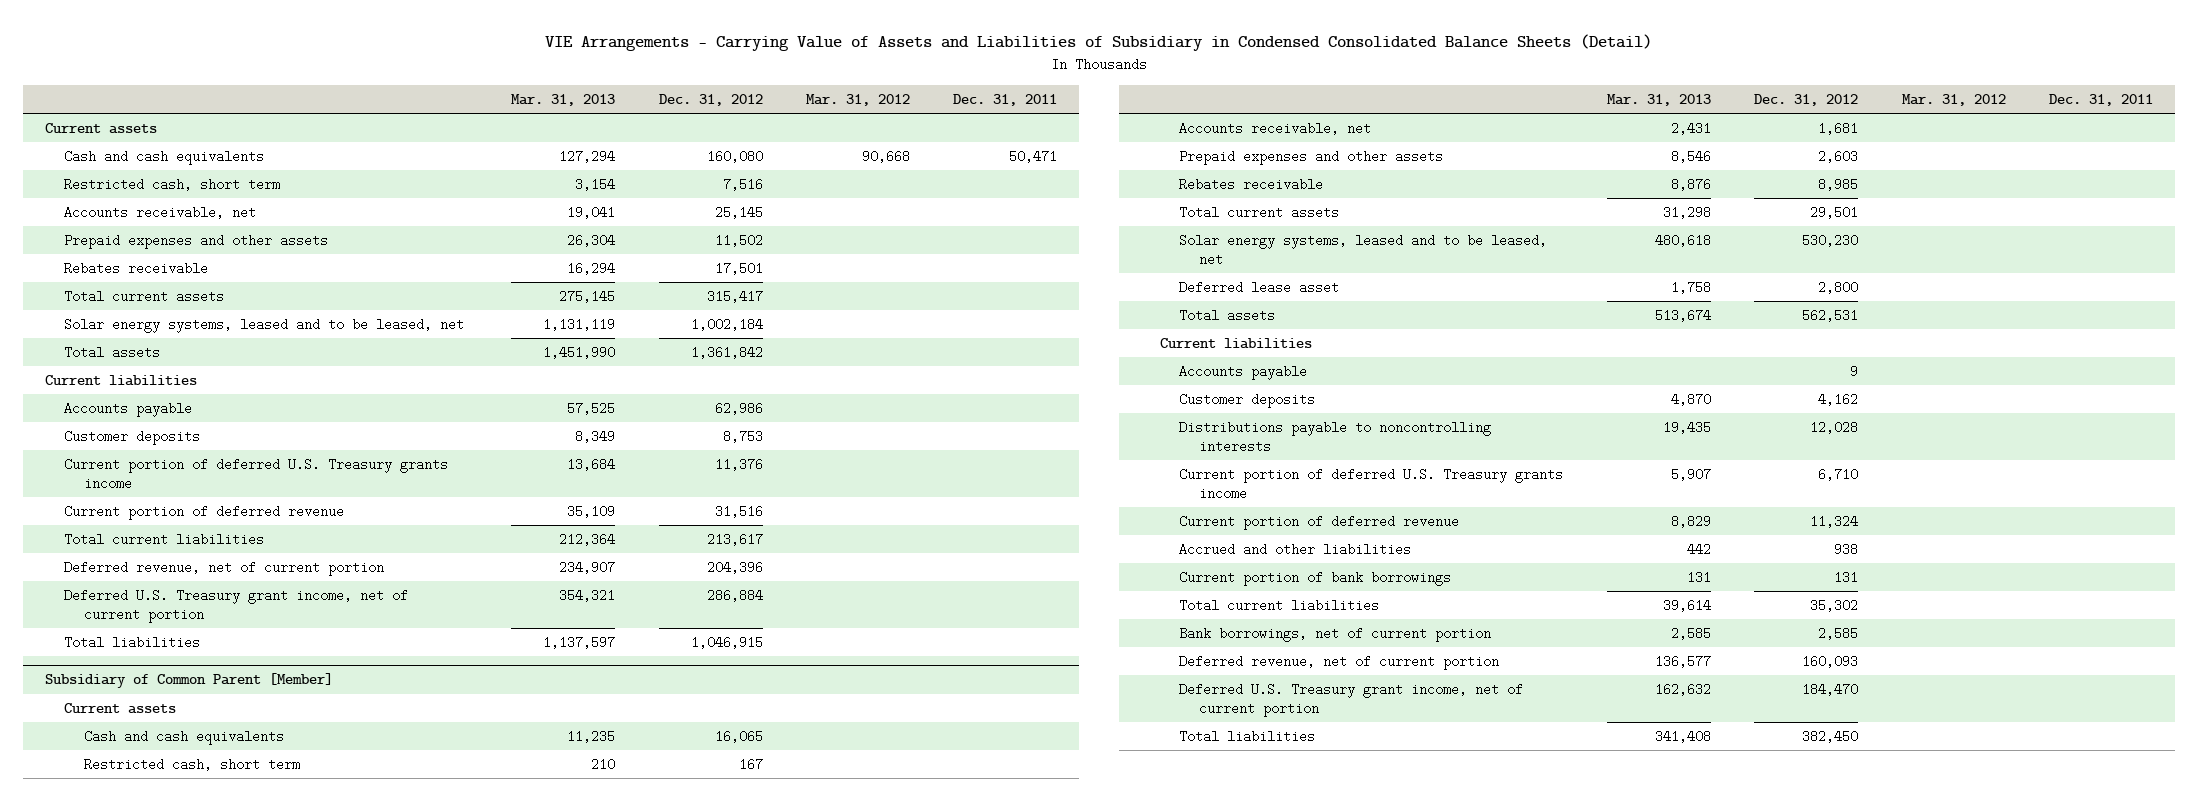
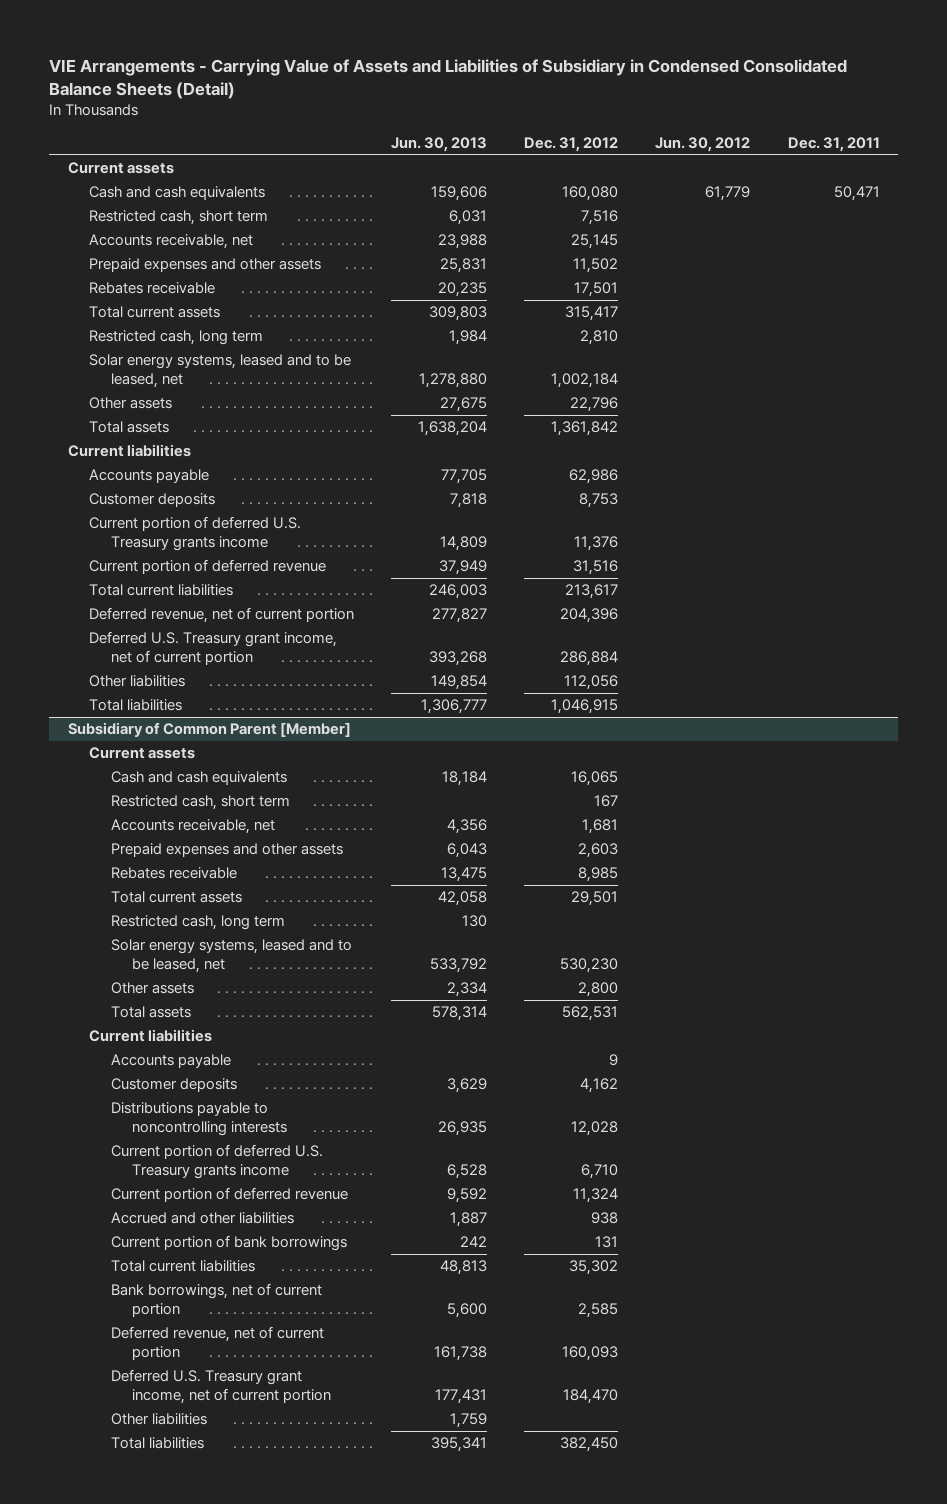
- | Mar. 31, 2013 | Dec. 31, 2012 | Mar. 31, 2012 | Dec. 31, 2011
+ | Jun. 30, 2013 | Dec. 31, 2012 | Jun. 30, 2012 | Dec. 31, 2011
+ Restricted cash, long term | 1,984 | 2,810 | |
+ Other assets | 27,675 | 22,796 | |
+ Other liabilities | 149,854 | 112,056 | |
@ Subsidiary of Common Parent [Member]
+ Restricted cash, long term | 130 | | |
- Deferred lease asset | 1,758 | 2,800 | |
+ Other assets | 2,334 | 2,800 | |
+ Other liabilities | 1,759 | | |

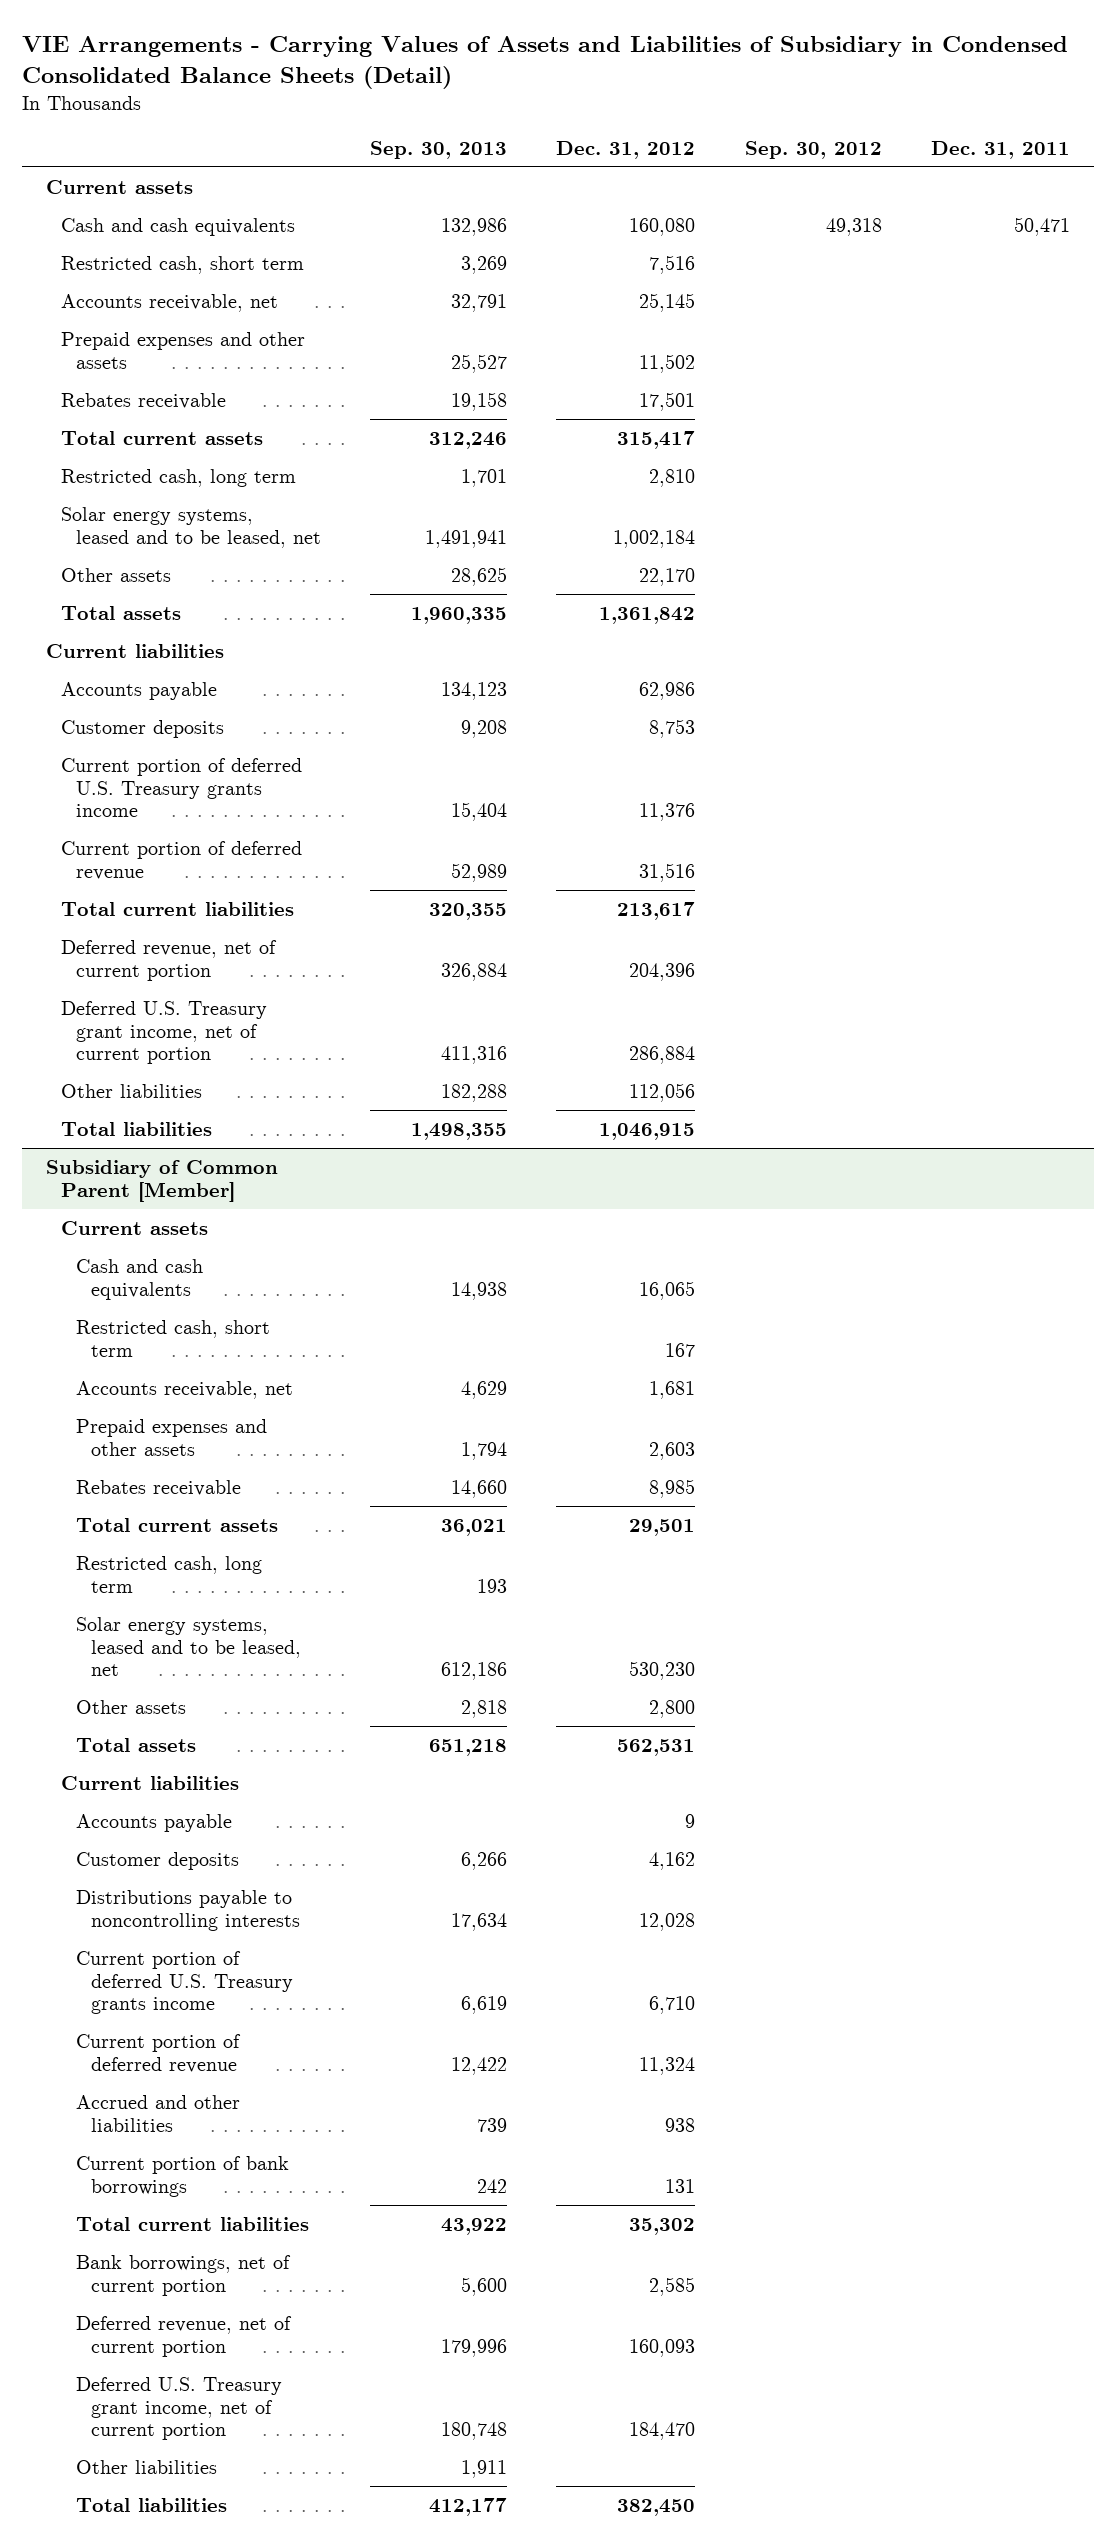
- VIE Arrangements - Carrying Value of Assets and Liabilities of Subsidiary in Condensed Consolidated Balance Sheets (Detail)
+ VIE Arrangements - Carrying Values of Assets and Liabilities of Subsidiary in Condensed Consolidated Balance Sheets (Detail)
- | Jun. 30, 2013 | Dec. 31, 2012 | Jun. 30, 2012 | Dec. 31, 2011
+ | Sep. 30, 2013 | Dec. 31, 2012 | Sep. 30, 2012 | Dec. 31, 2011
- Other assets | 27,675 | 22,796 | |
+ Other assets | 28,625 | 22,170 | |

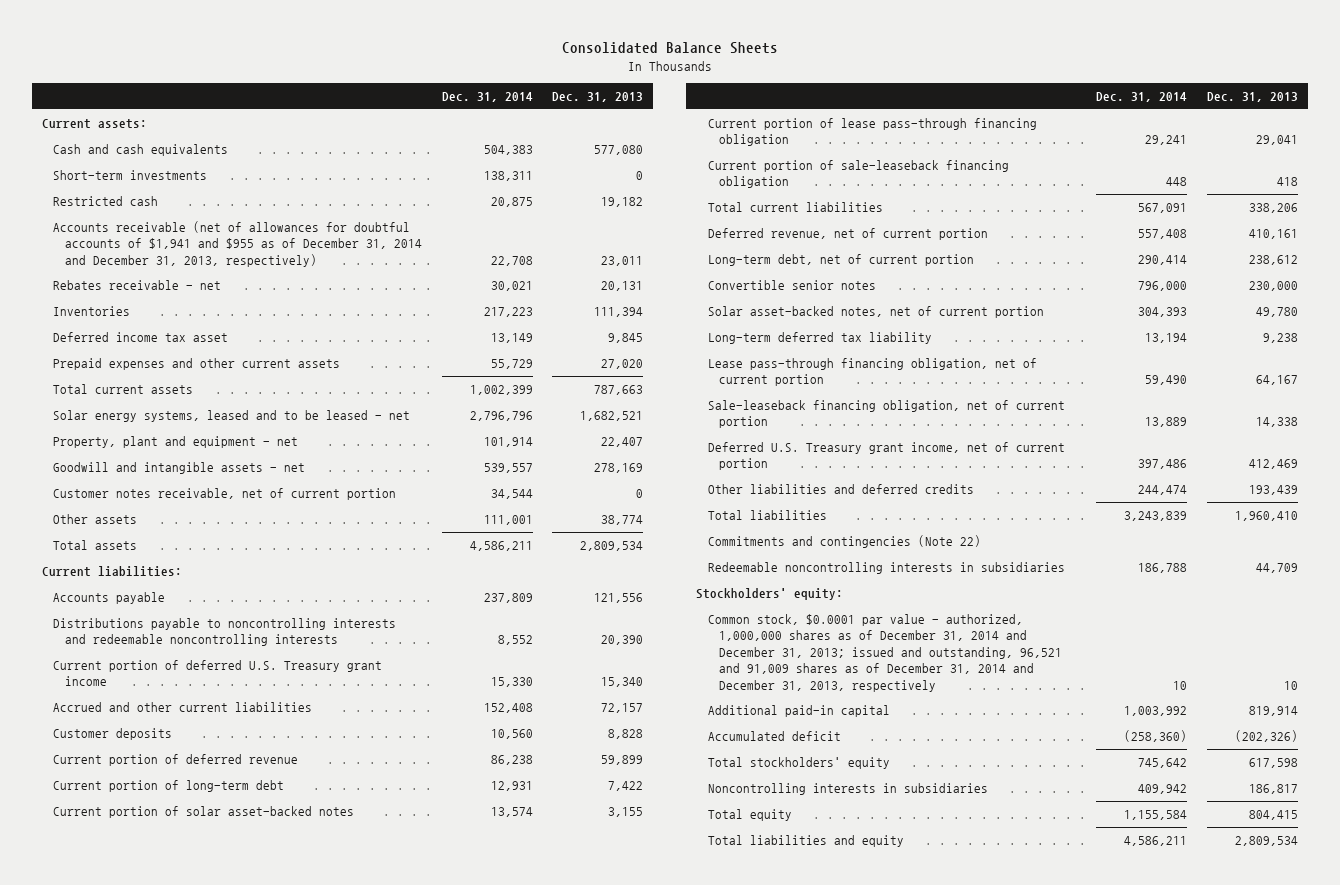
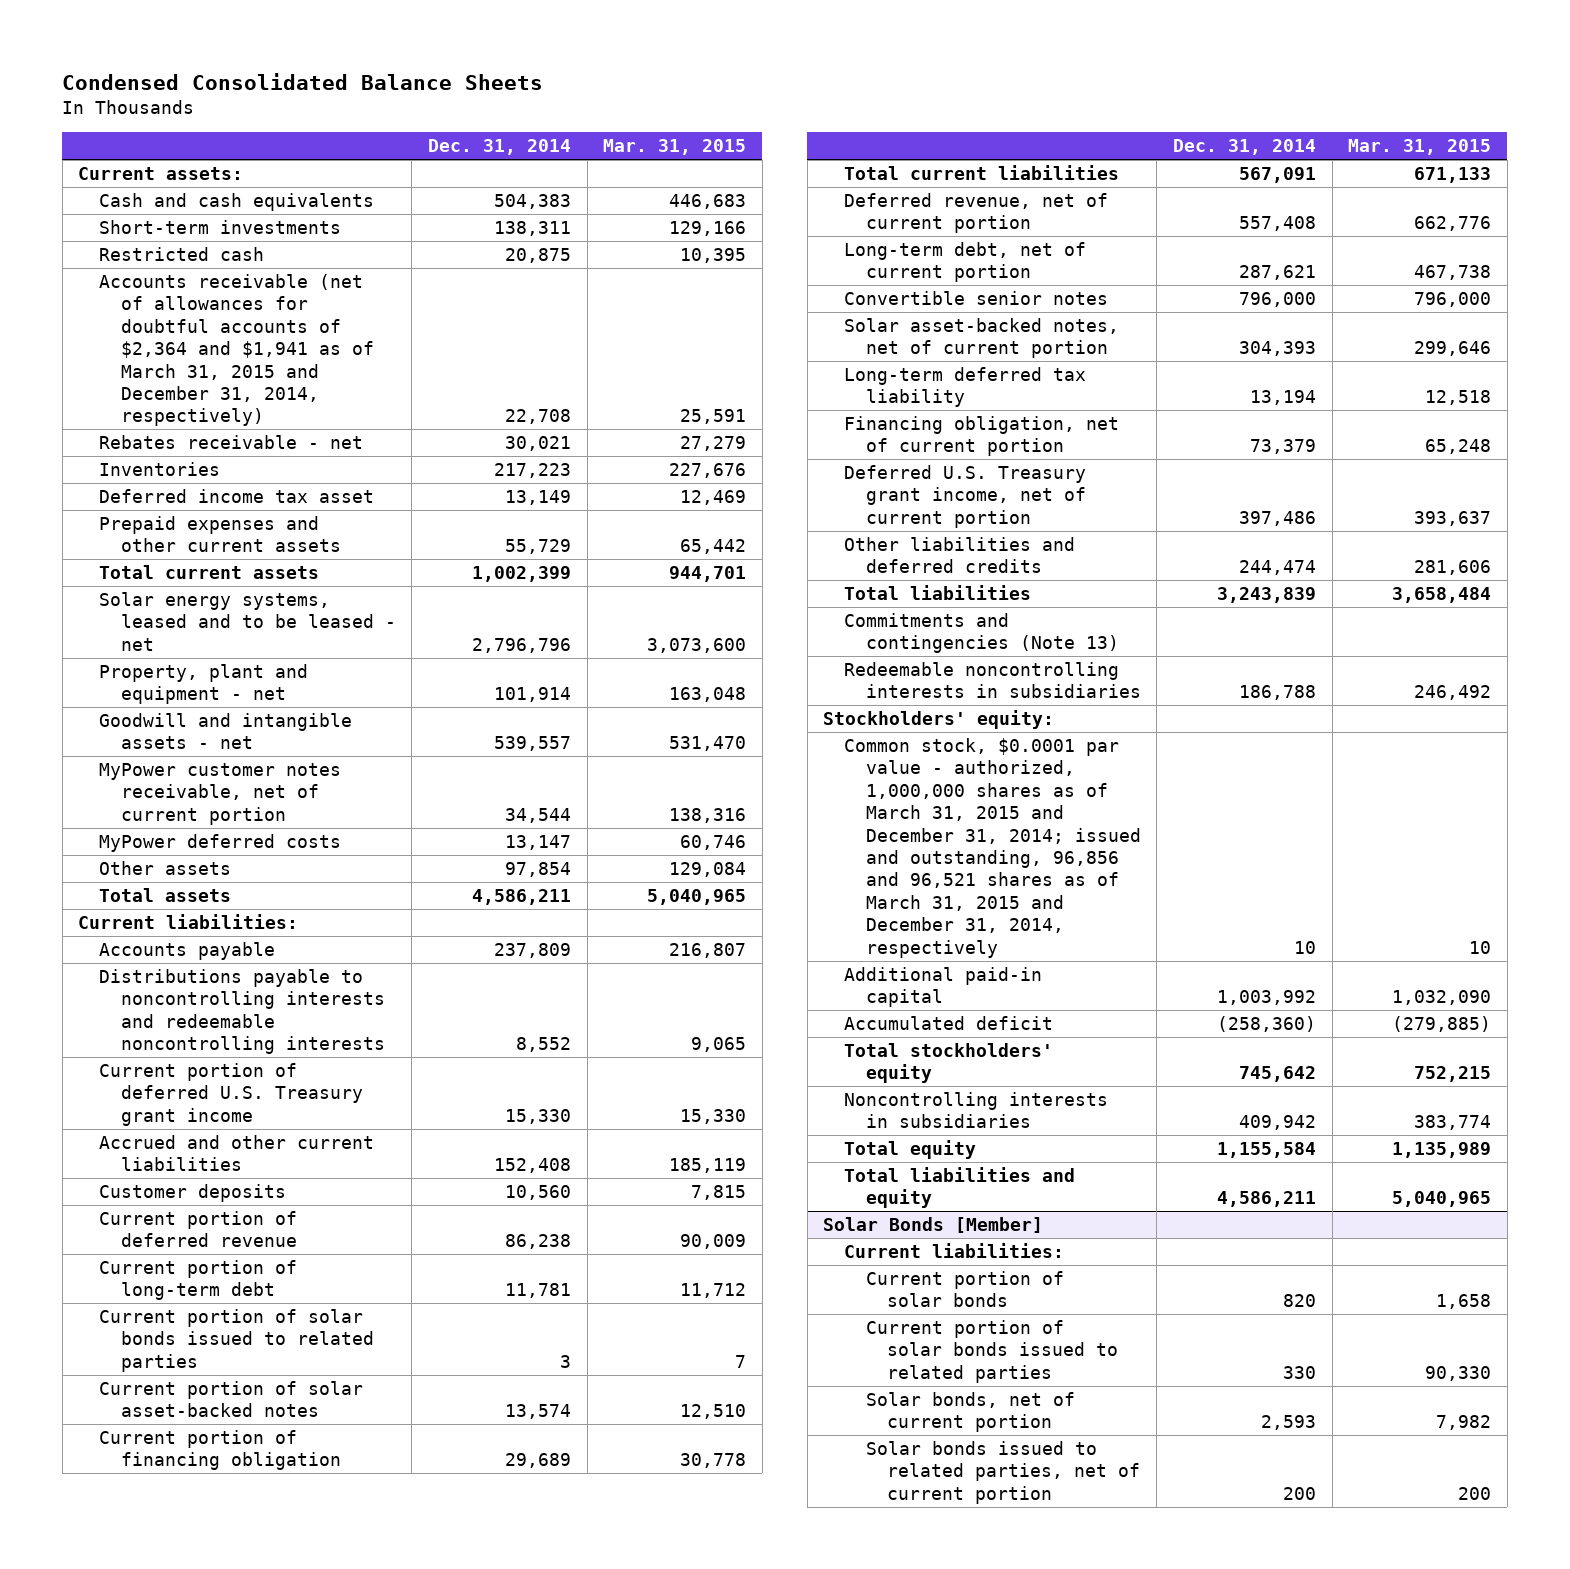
- Consolidated Balance Sheets
+ Condensed Consolidated Balance Sheets
- | Dec. 31, 2014 | Dec. 31, 2013
+ | Dec. 31, 2014 | Mar. 31, 2015
- Accounts receivable (net of allowances for doubtful accounts of $1,941 and $955 as of December 31, 2014 and December 31, 2013, respectively) | 22,708 | 23,011
+ Accounts receivable (net of allowances for doubtful accounts of $2,364 and $1,941 as of March 31, 2015 and December 31, 2014, respectively) | 22,708 | 25,591
- Customer notes receivable, net of current portion | 34,544 | 0
- Other assets | 111,001 | 38,774
+ MyPower customer notes receivable, net of current portion | 34,544 | 138,316
+ MyPower deferred costs | 13,147 | 60,746
+ Other assets | 97,854 | 129,084
- Current portion of long-term debt | 12,931 | 7,422
+ Current portion of long-term debt | 11,781 | 11,712
+ Current portion of solar bonds issued to related parties | 3 | 7
- Current portion of lease pass-through financing obligation | 29,241 | 29,041
- Current portion of sale-leaseback financing obligation | 448 | 418
+ Current portion of financing obligation | 29,689 | 30,778
- Long-term debt, net of current portion | 290,414 | 238,612
+ Long-term debt, net of current portion | 287,621 | 467,738
- Lease pass-through financing obligation, net of current portion | 59,490 | 64,167
- Sale-leaseback financing obligation, net of current portion | 13,889 | 14,338
+ Financing obligation, net of current portion | 73,379 | 65,248
- Commitments and contingencies (Note 22)
+ Commitments and contingencies (Note 13)
- Common stock, $0.0001 par value - authorized, 1,000,000 shares as of December 31, 2014 and December 31, 2013; issued and outstanding, 96,521 and 91,009 shares as of December 31, 2014 and December 31, 2013, respectively | 10 | 10
+ Common stock, $0.0001 par value - authorized, 1,000,000 shares as of March 31, 2015 and December 31, 2014; issued and outstanding, 96,856 and 96,521 shares as of March 31, 2015 and December 31, 2014, respectively | 10 | 10
+ Solar Bonds [Member]
+ Current liabilities:
+ Current portion of solar bonds | 820 | 1,658
+ Current portion of solar bonds issued to related parties | 330 | 90,330
+ Solar bonds, net of current portion | 2,593 | 7,982
+ Solar bonds issued to related parties, net of current portion | 200 | 200

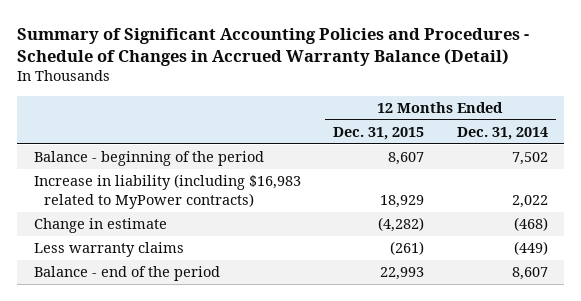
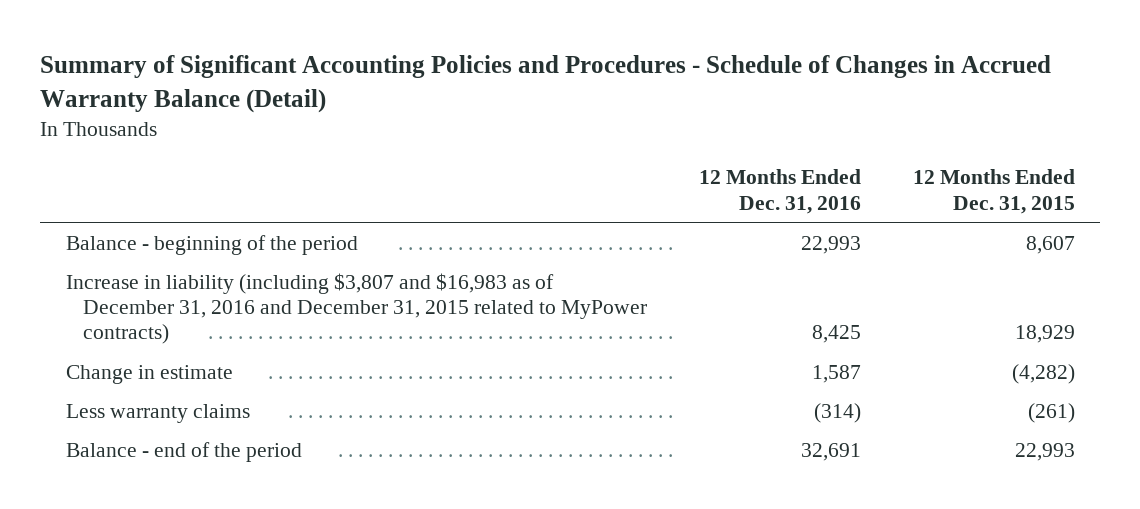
- | 12 Months Ended Dec. 31, 2015 | 12 Months Ended Dec. 31, 2014
+ | 12 Months Ended Dec. 31, 2016 | 12 Months Ended Dec. 31, 2015
- Increase in liability (including $16,983 related to MyPower contracts) | 18,929 | 2,022
+ Increase in liability (including $3,807 and $16,983 as of December 31, 2016 and December 31, 2015 related to MyPower contracts) | 8,425 | 18,929

